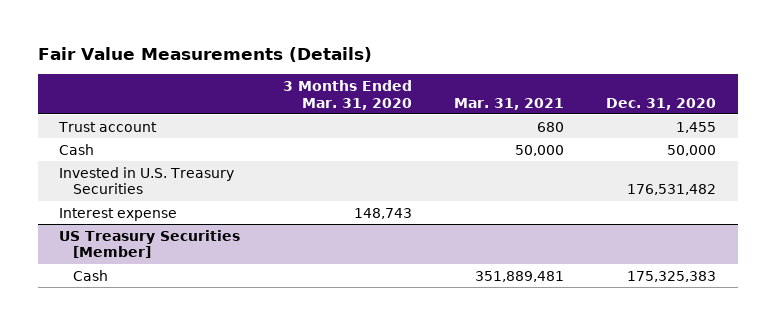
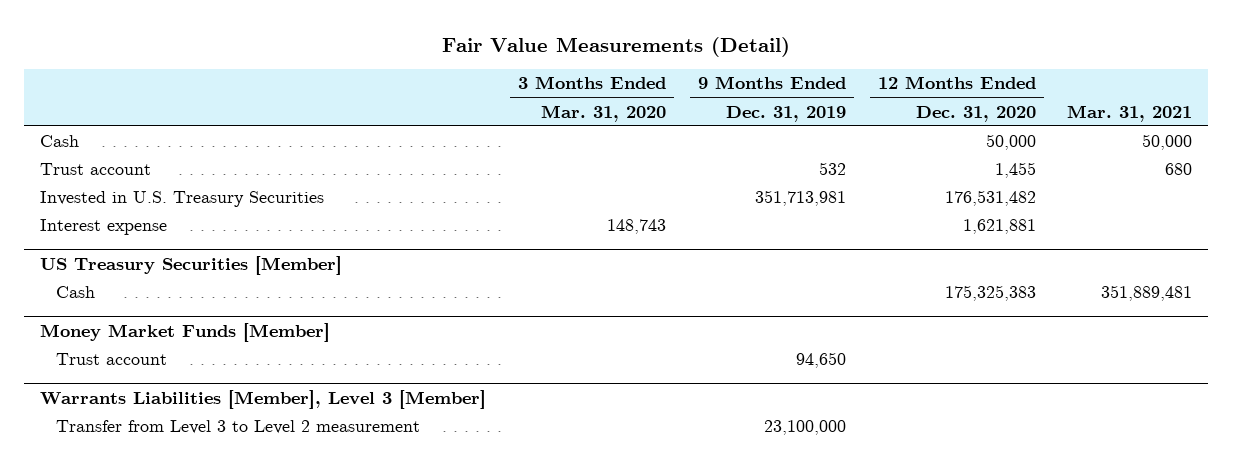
- Fair Value Measurements (Details)
+ Fair Value Measurements (Detail)
- | 3 Months Ended Mar. 31, 2020 | Mar. 31, 2021 | Dec. 31, 2020
+ | 3 Months Ended Mar. 31, 2020 | 9 Months Ended Dec. 31, 2019 | 12 Months Ended Dec. 31, 2020 | Mar. 31, 2021
moved down: Trust account | | 532 | 1,455 | 680
+ Money Market Funds [Member]
+ Trust account | | 94,650 | |
+ Warrants Liabilities [Member], Level 3 [Member]
+ Transfer from Level 3 to Level 2 measurement | | 23,100,000 | |

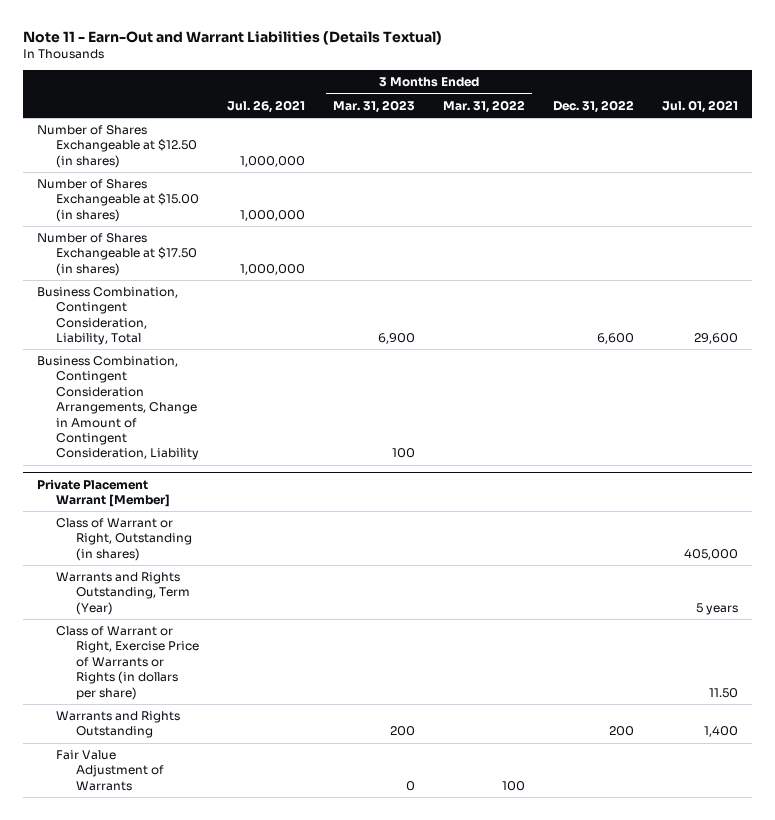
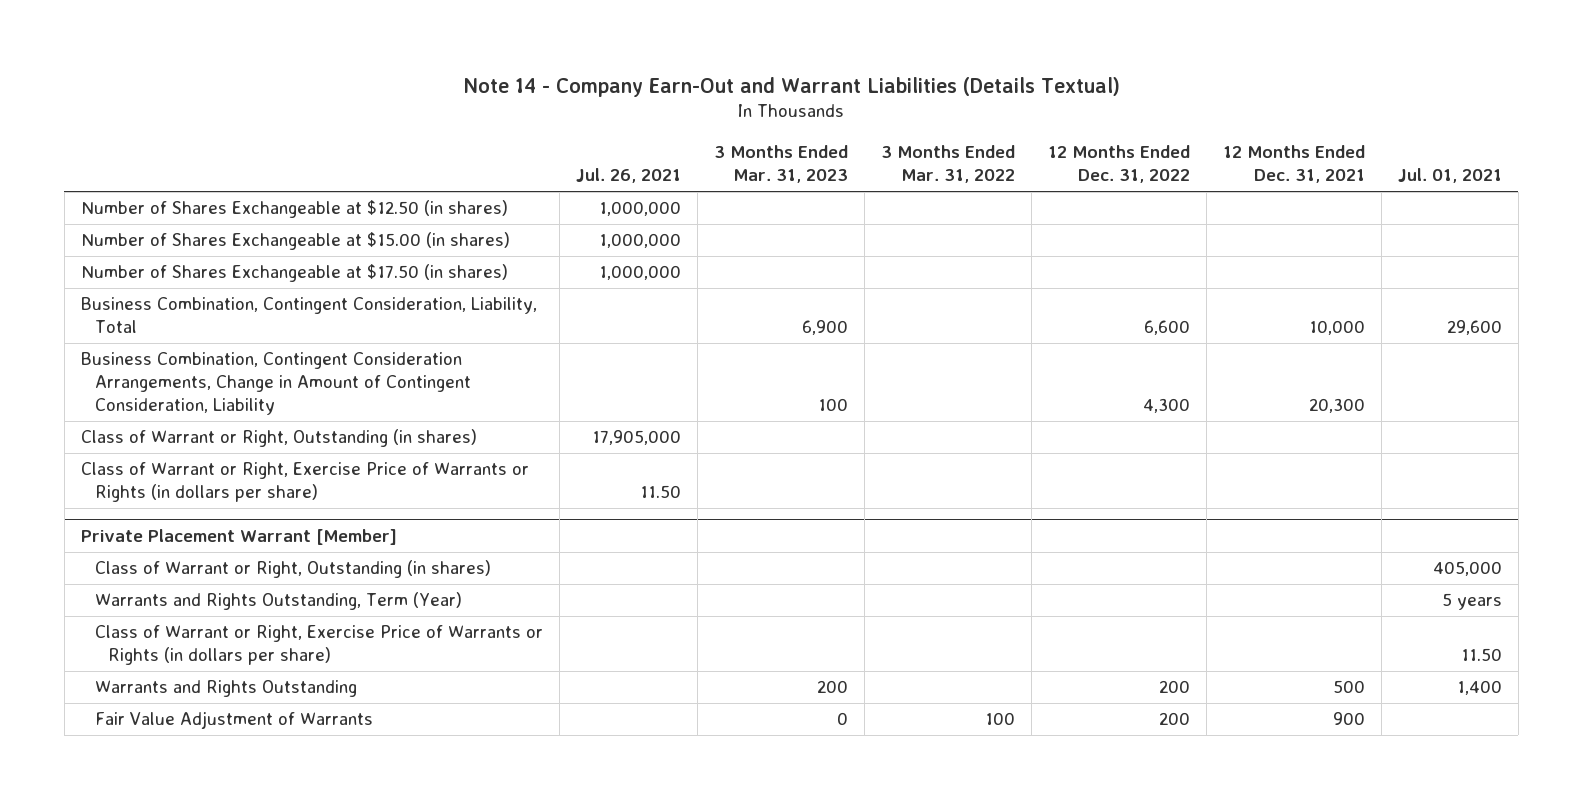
- Note 11 - Earn-Out and Warrant Liabilities (Details Textual)
+ Note 14 - Company Earn-Out and Warrant Liabilities (Details Textual)
- | Jul. 26, 2021 | 3 Months Ended Mar. 31, 2023 | 3 Months Ended Mar. 31, 2022 | Dec. 31, 2022 | Jul. 01, 2021
+ | Jul. 26, 2021 | 3 Months Ended Mar. 31, 2023 | 3 Months Ended Mar. 31, 2022 | 12 Months Ended Dec. 31, 2022 | 12 Months Ended Dec. 31, 2021 | Jul. 01, 2021
+ Class of Warrant or Right, Outstanding (in shares) | 17,905,000 | | | | |
+ Class of Warrant or Right, Exercise Price of Warrants or Rights (in dollars per share) | 11.50 | | | | |

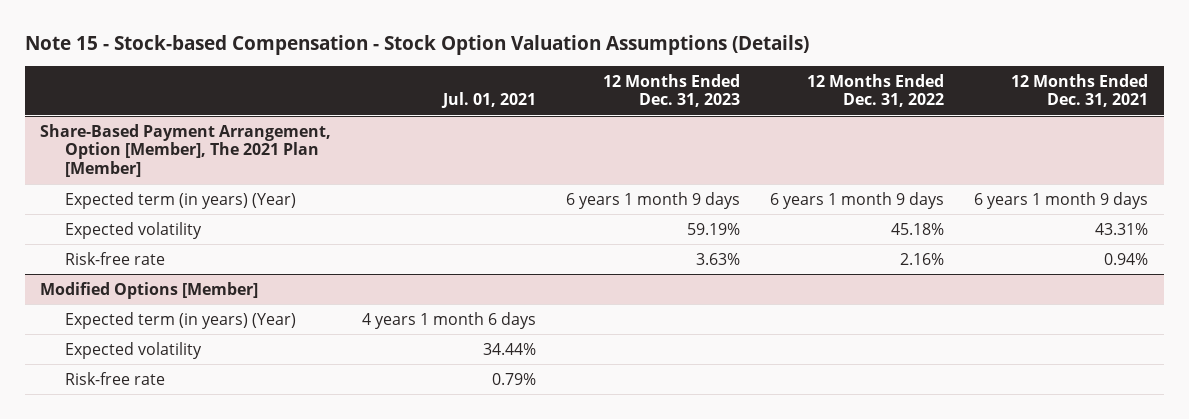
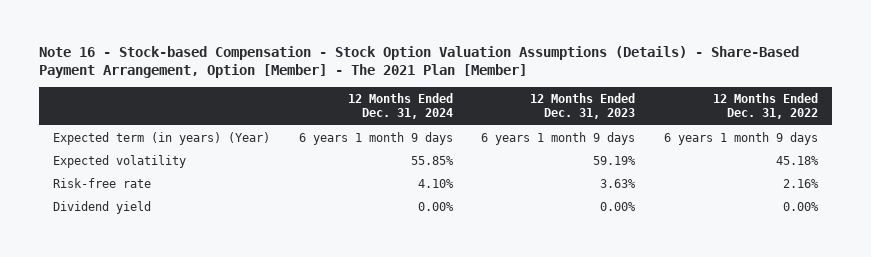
- Note 15 - Stock-based Compensation - Stock Option Valuation Assumptions (Details)
+ Note 16 - Stock-based Compensation - Stock Option Valuation Assumptions (Details) - Share-Based Payment Arrangement, Option [Member] - The 2021 Plan [Member]
- | Jul. 01, 2021 | 12 Months Ended Dec. 31, 2023 | 12 Months Ended Dec. 31, 2022 | 12 Months Ended Dec. 31, 2021
+ | 12 Months Ended Dec. 31, 2024 | 12 Months Ended Dec. 31, 2023 | 12 Months Ended Dec. 31, 2022
- Share-Based Payment Arrangement, Option [Member], The 2021 Plan [Member]
- Modified Options [Member]
- Expected term (in years) (Year) | 4 years 1 month 6 days | | |
- Expected volatility | 34.44% | | |
- Risk-free rate | 0.79% | | |
+ Dividend yield | 0.00% | 0.00% | 0.00%

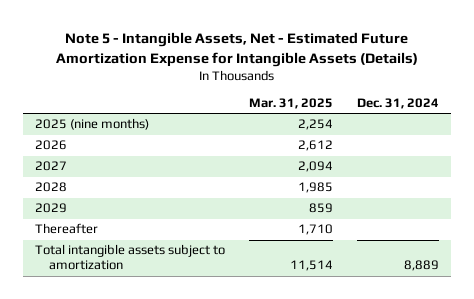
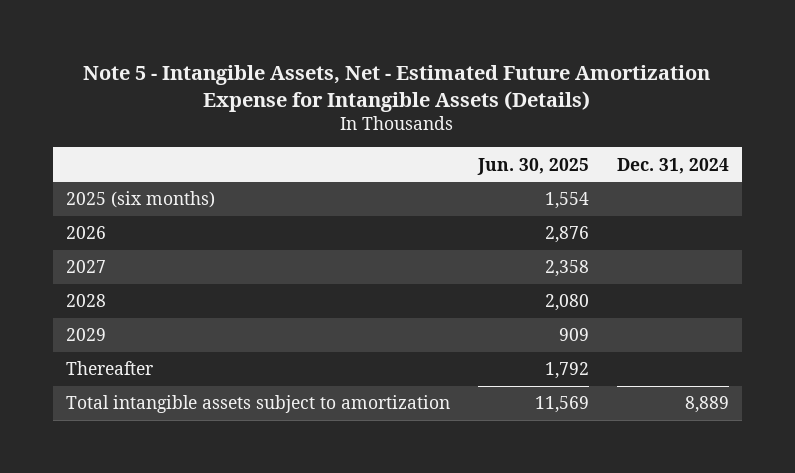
- | Mar. 31, 2025 | Dec. 31, 2024
+ | Jun. 30, 2025 | Dec. 31, 2024
- 2025 (nine months) | 2,254 |
+ 2025 (six months) | 1,554 |

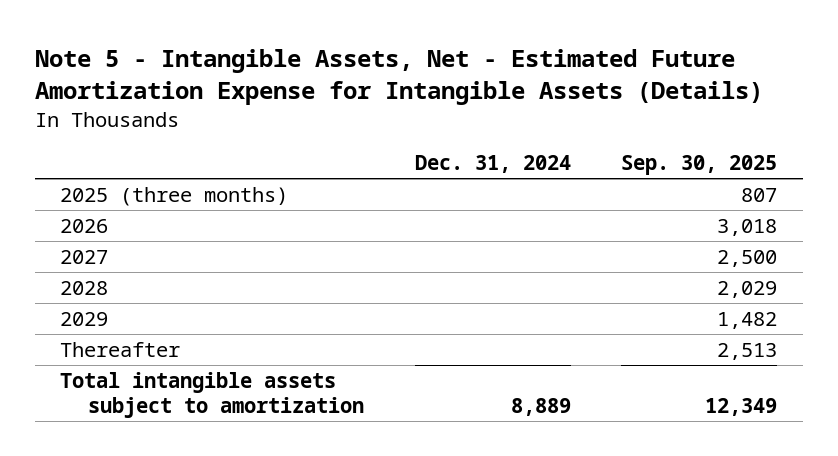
- | Jun. 30, 2025 | Dec. 31, 2024
+ | Dec. 31, 2024 | Sep. 30, 2025
- 2025 (six months) | 1,554 |
+ 2025 (three months) | | 807

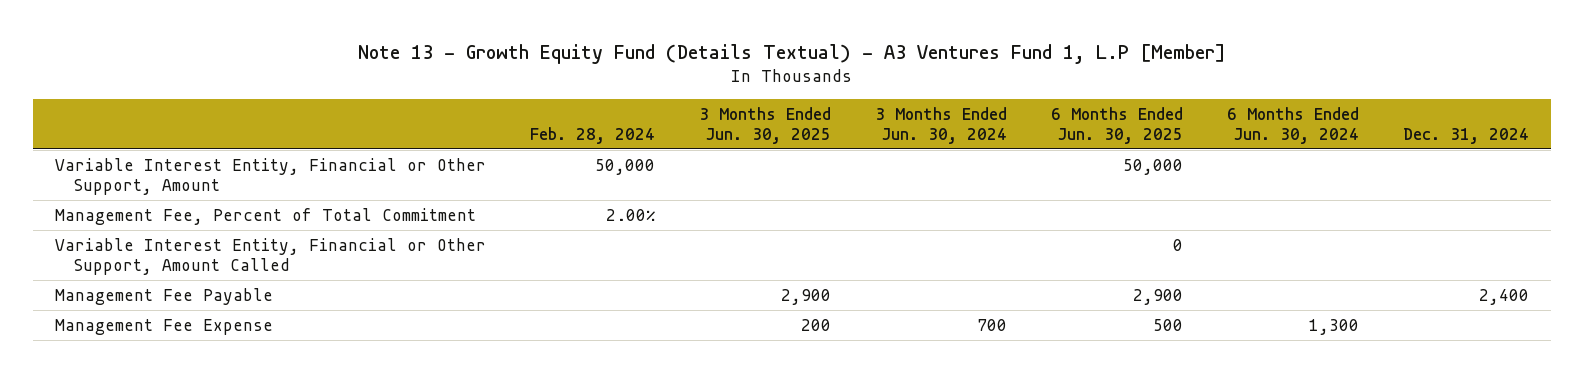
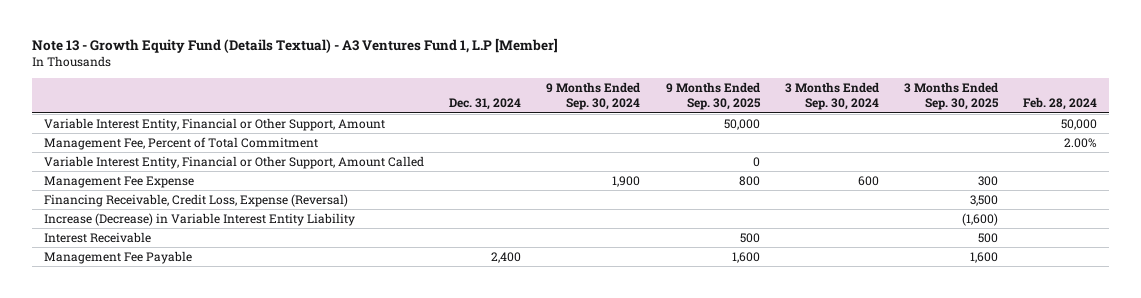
- | Feb. 28, 2024 | 3 Months Ended Jun. 30, 2025 | 3 Months Ended Jun. 30, 2024 | 6 Months Ended Jun. 30, 2025 | 6 Months Ended Jun. 30, 2024 | Dec. 31, 2024
+ | Dec. 31, 2024 | 9 Months Ended Sep. 30, 2024 | 9 Months Ended Sep. 30, 2025 | 3 Months Ended Sep. 30, 2024 | 3 Months Ended Sep. 30, 2025 | Feb. 28, 2024
+ Financing Receivable, Credit Loss, Expense (Reversal) | | | | | 3,500 |
+ Increase (Decrease) in Variable Interest Entity Liability | | | | | (1,600) |
+ Interest Receivable | | | 500 | | 500 |
moved down: Management Fee Payable | 2,400 | | 1,600 | | 1,600 |

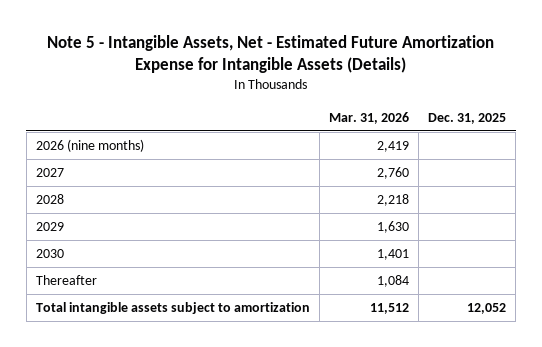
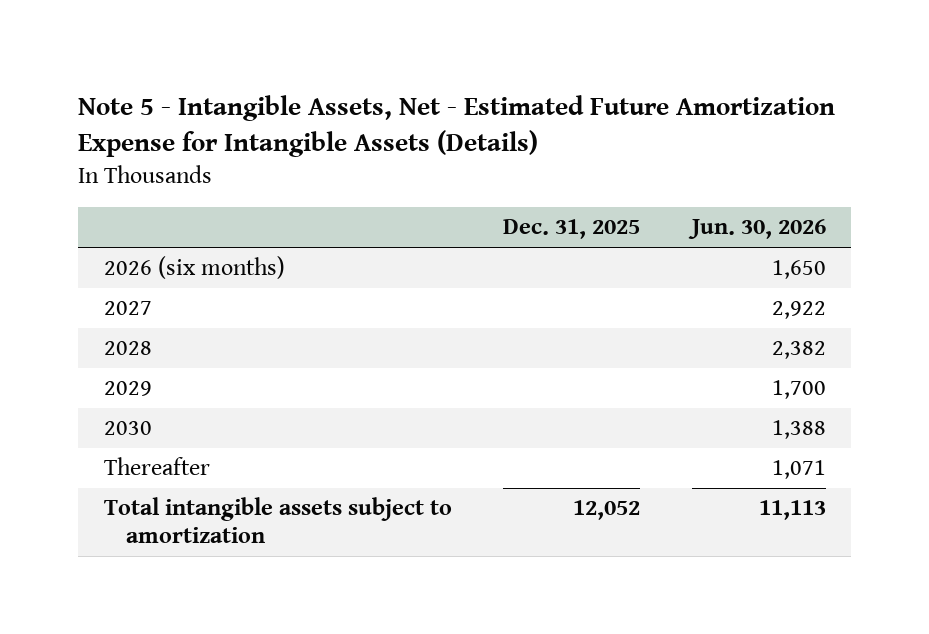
- | Mar. 31, 2026 | Dec. 31, 2025
+ | Dec. 31, 2025 | Jun. 30, 2026
- 2026 (nine months) | 2,419 |
+ 2026 (six months) | | 1,650

